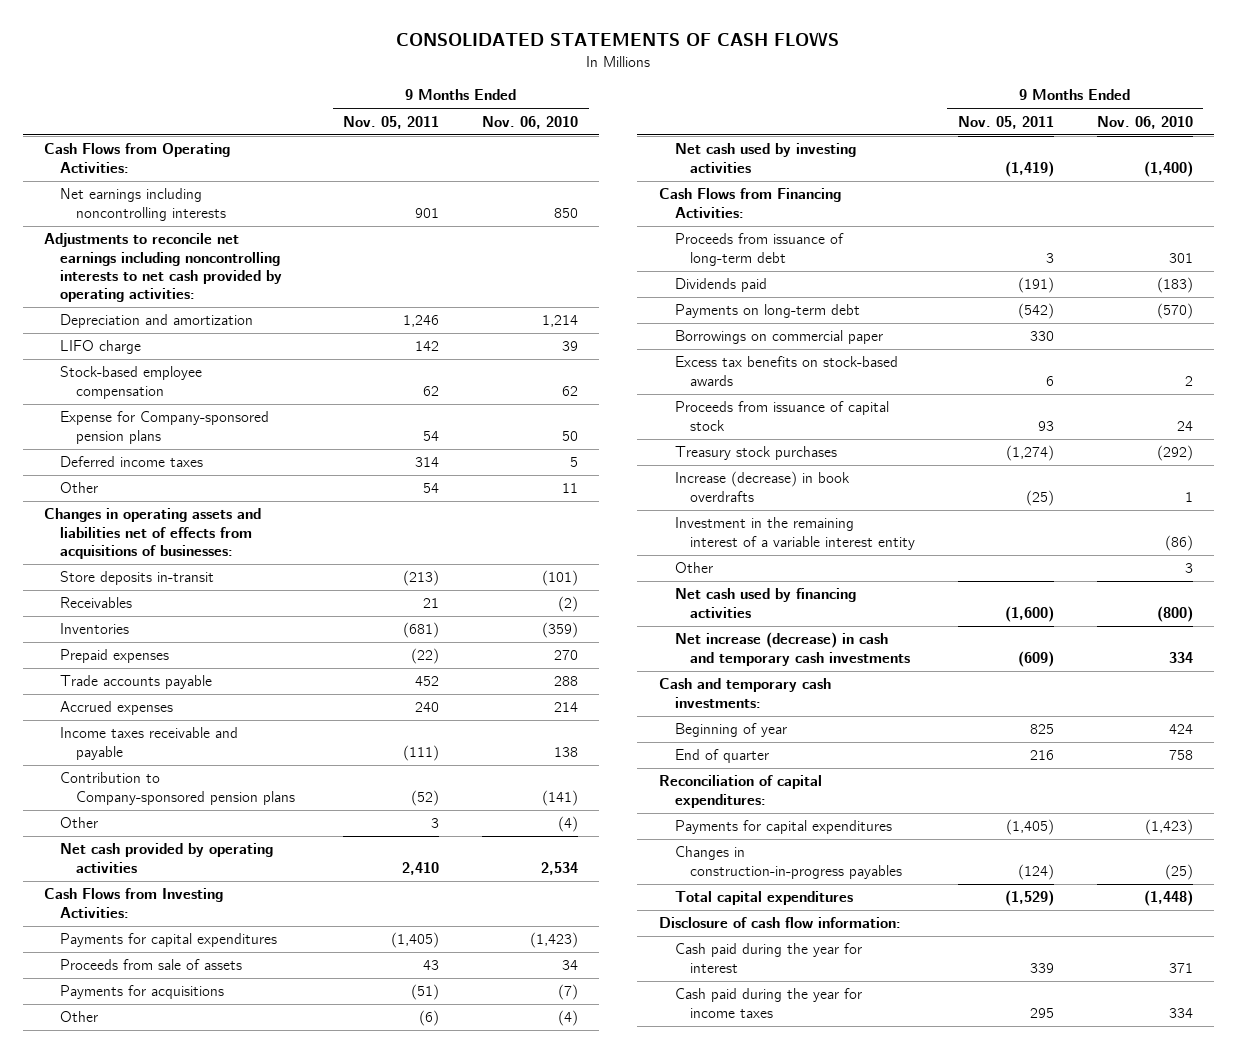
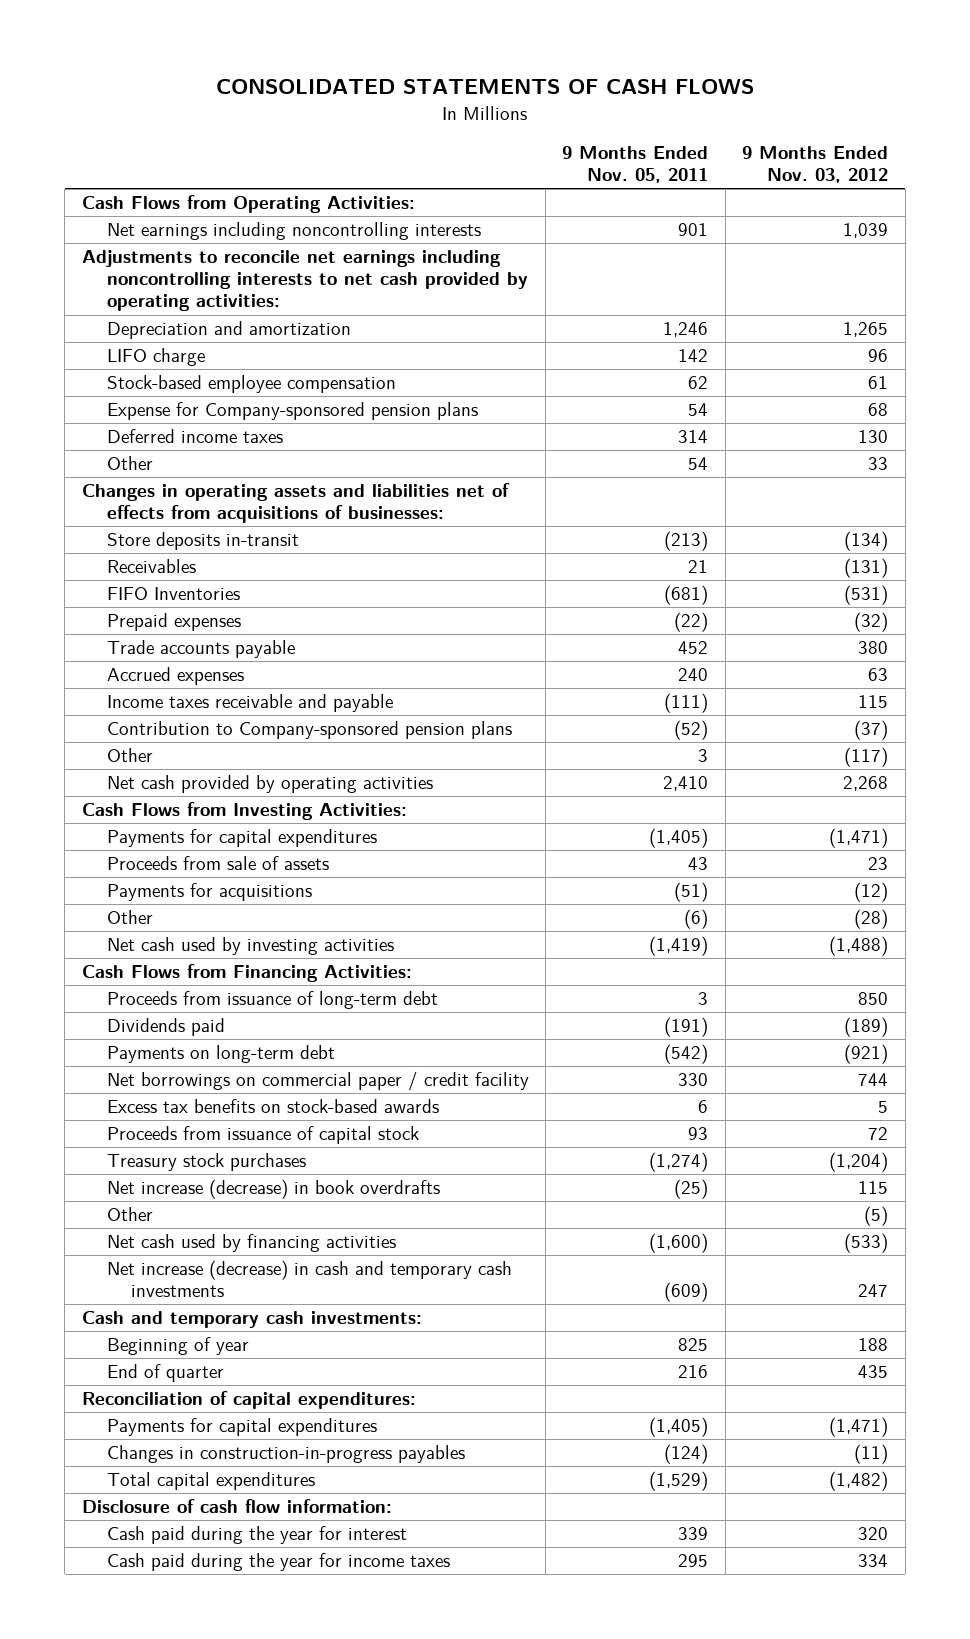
- | 9 Months Ended Nov. 05, 2011 | 9 Months Ended Nov. 06, 2010
+ | 9 Months Ended Nov. 05, 2011 | 9 Months Ended Nov. 03, 2012
- Inventories | (681) | (359)
+ FIFO Inventories | (681) | (531)
- Borrowings on commercial paper | 330 |
+ Net borrowings on commercial paper / credit facility | 330 | 744
- Increase (decrease) in book overdrafts | (25) | 1
- Investment in the remaining interest of a variable interest entity | | (86)
+ Net increase (decrease) in book overdrafts | (25) | 115

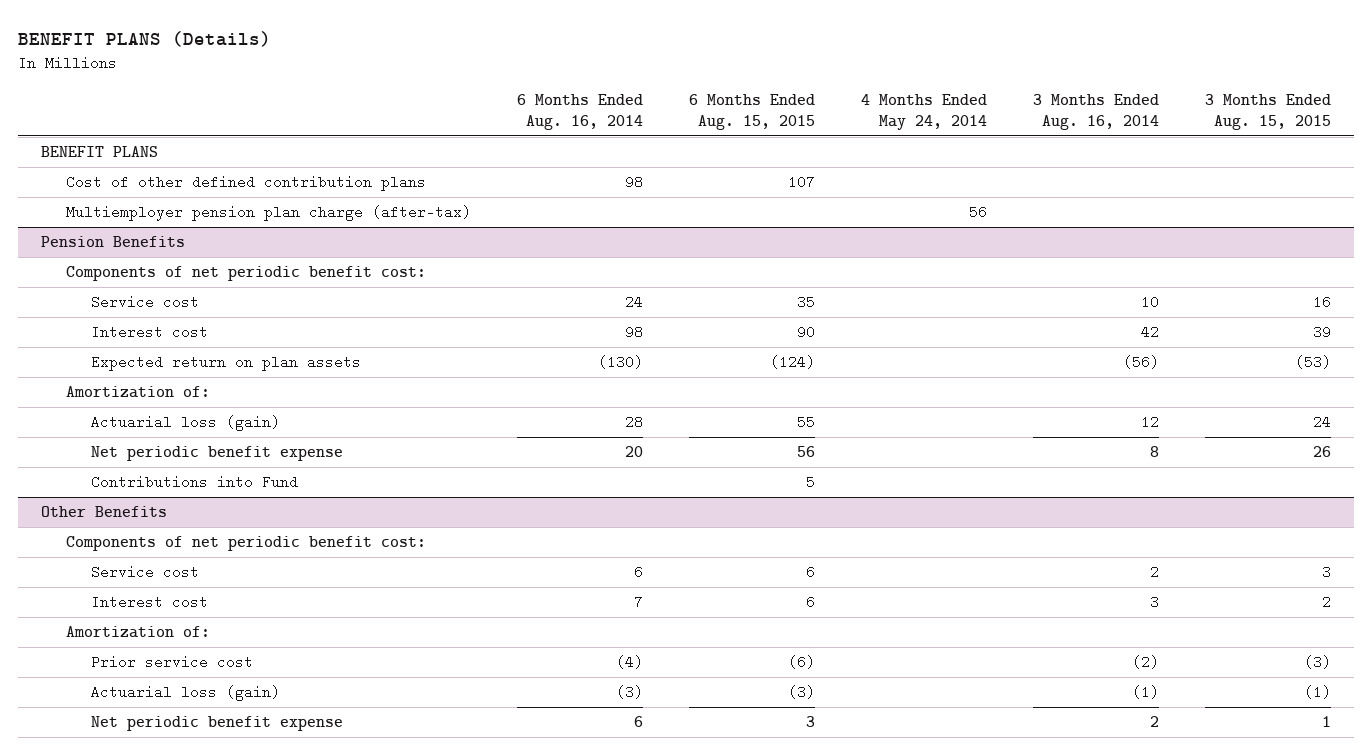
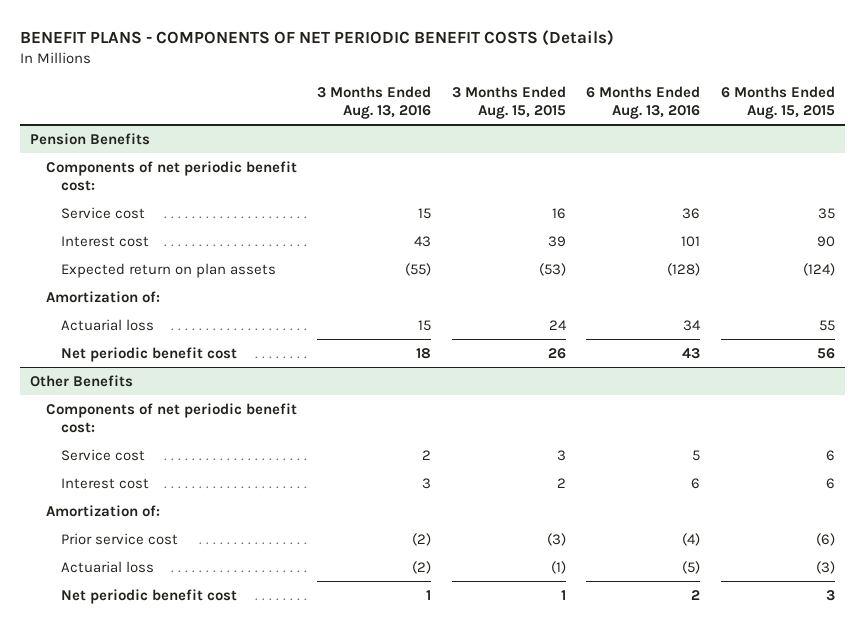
- BENEFIT PLANS (Details)
+ BENEFIT PLANS - COMPONENTS OF NET PERIODIC BENEFIT COSTS (Details)
- | 6 Months Ended Aug. 16, 2014 | 6 Months Ended Aug. 15, 2015 | 4 Months Ended May 24, 2014 | 3 Months Ended Aug. 16, 2014 | 3 Months Ended Aug. 15, 2015
+ | 3 Months Ended Aug. 13, 2016 | 3 Months Ended Aug. 15, 2015 | 6 Months Ended Aug. 13, 2016 | 6 Months Ended Aug. 15, 2015
- BENEFIT PLANS
- Cost of other defined contribution plans | 98 | 107 | | |
- Multiemployer pension plan charge (after-tax) | | | 56 | |
@ Pension Benefits
- Actuarial loss (gain) | 28 | 55 | | 12 | 24
- Net periodic benefit expense | 20 | 56 | | 8 | 26
- Contributions into Fund | | 5 | | |
+ Actuarial loss | 15 | 24 | 34 | 55
+ Net periodic benefit cost | 18 | 26 | 43 | 56
@ Other Benefits
- Actuarial loss (gain) | (3) | (3) | | (1) | (1)
- Net periodic benefit expense | 6 | 3 | | 2 | 1
+ Actuarial loss | (2) | (1) | (5) | (3)
+ Net periodic benefit cost | 1 | 1 | 2 | 3

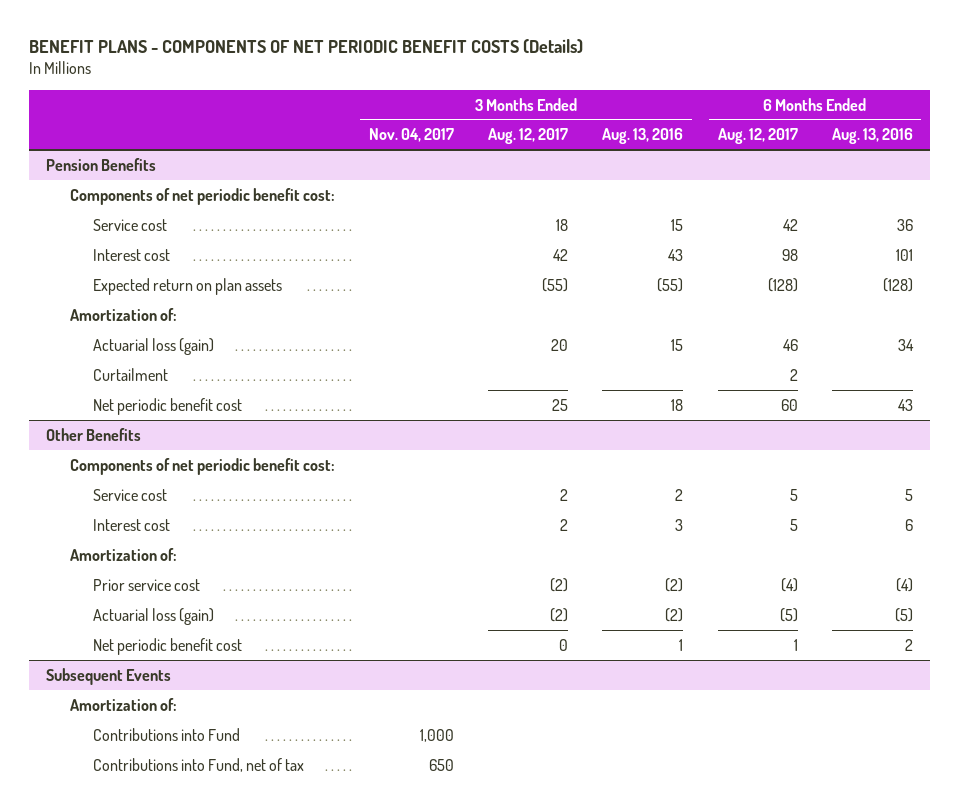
- | 3 Months Ended Aug. 13, 2016 | 3 Months Ended Aug. 15, 2015 | 6 Months Ended Aug. 13, 2016 | 6 Months Ended Aug. 15, 2015
+ | 3 Months Ended Nov. 04, 2017 | 3 Months Ended Aug. 12, 2017 | 3 Months Ended Aug. 13, 2016 | 6 Months Ended Aug. 12, 2017 | 6 Months Ended Aug. 13, 2016
@ Pension Benefits
- Actuarial loss | 15 | 24 | 34 | 55
+ Actuarial loss (gain) | | 20 | 15 | 46 | 34
+ Curtailment | | | | 2 |
@ Other Benefits
- Actuarial loss | (2) | (1) | (5) | (3)
+ Actuarial loss (gain) | | (2) | (2) | (5) | (5)
+ Subsequent Events
+ Amortization of:
+ Contributions into Fund | 1,000 | | | |
+ Contributions into Fund, net of tax | 650 | | | |

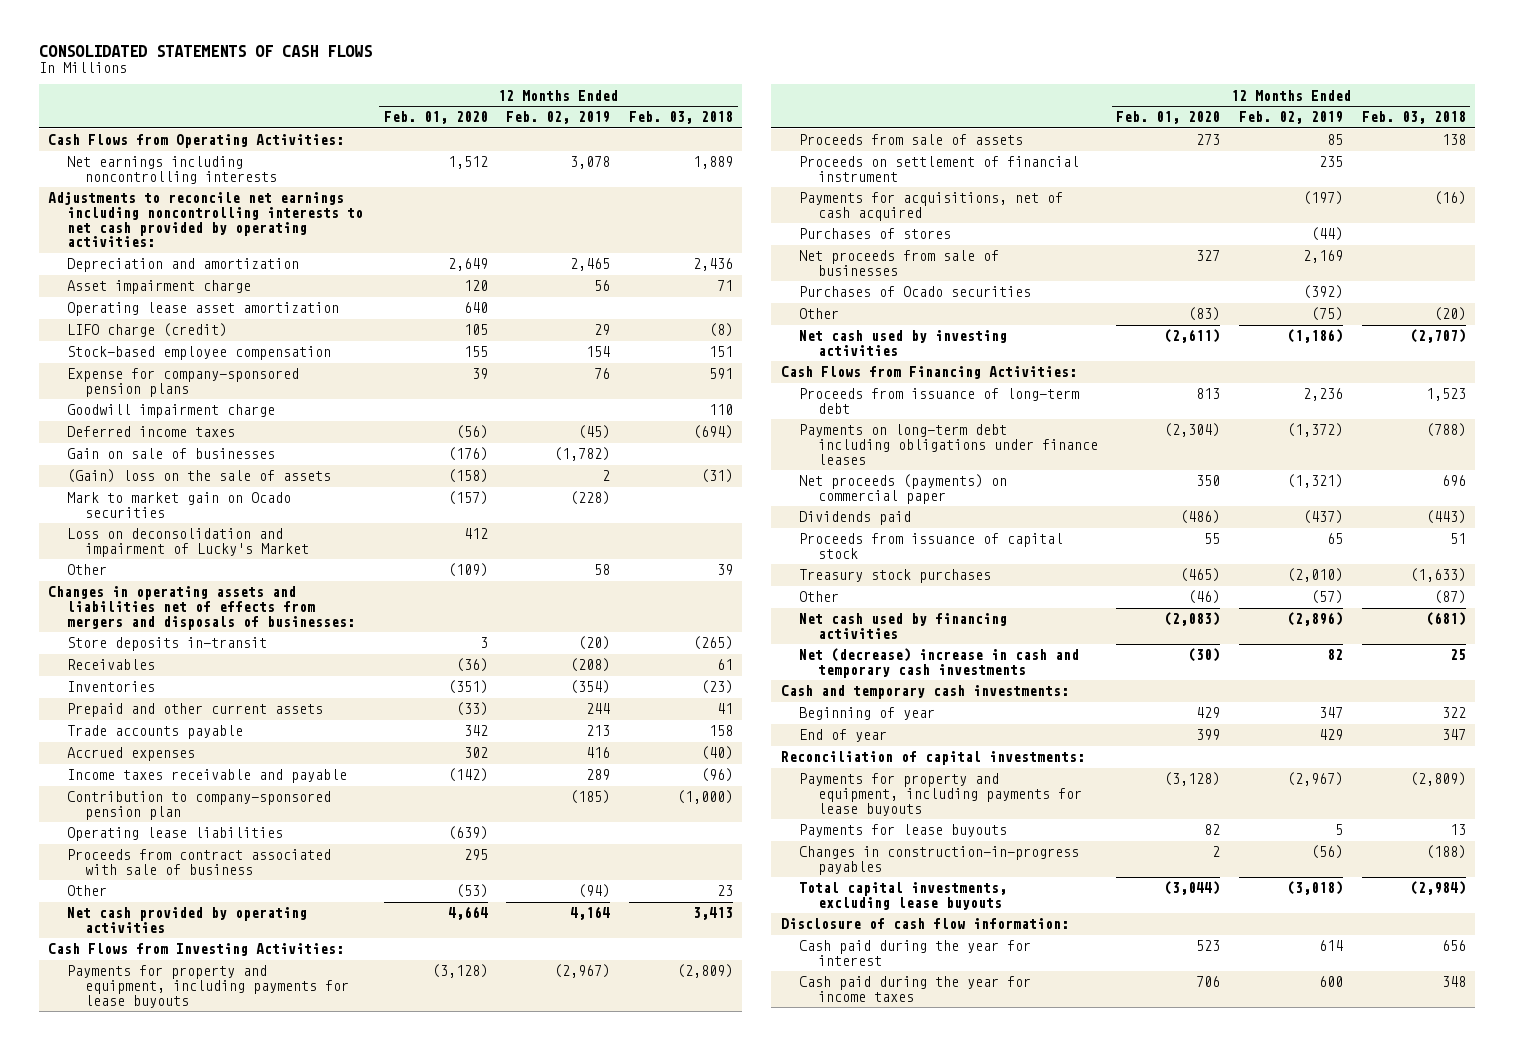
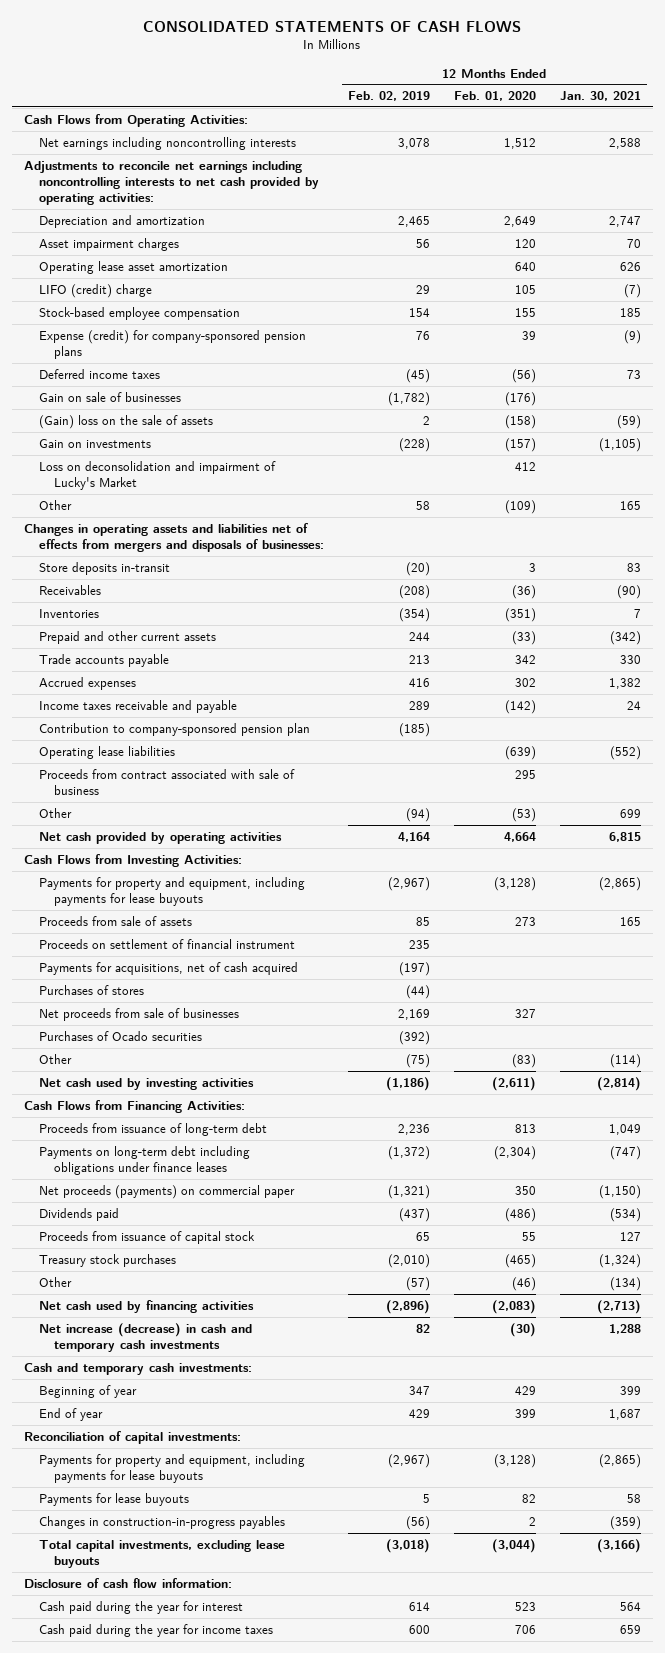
- | 12 Months Ended Feb. 01, 2020 | 12 Months Ended Feb. 02, 2019 | 12 Months Ended Feb. 03, 2018
+ | 12 Months Ended Feb. 02, 2019 | 12 Months Ended Feb. 01, 2020 | 12 Months Ended Jan. 30, 2021
- Asset impairment charge | 120 | 56 | 71
+ Asset impairment charges | 56 | 120 | 70
- LIFO charge (credit) | 105 | 29 | (8)
+ LIFO (credit) charge | 29 | 105 | (7)
- Expense for company-sponsored pension plans | 39 | 76 | 591
- Goodwill impairment charge | | | 110
+ Expense (credit) for company-sponsored pension plans | 76 | 39 | (9)
- Mark to market gain on Ocado securities | (157) | (228) |
+ Gain on investments | (228) | (157) | (1,105)
- Net (decrease) increase in cash and temporary cash investments | (30) | 82 | 25
+ Net increase (decrease) in cash and temporary cash investments | 82 | (30) | 1,288

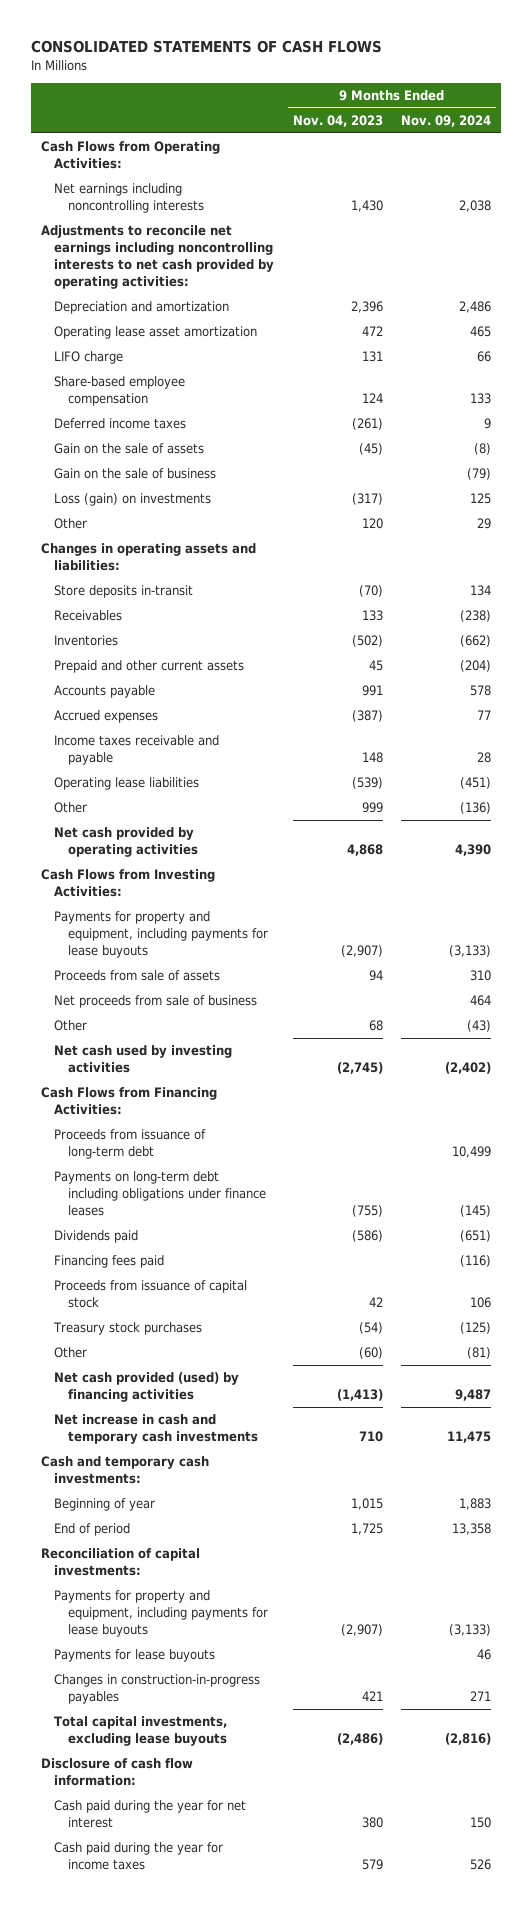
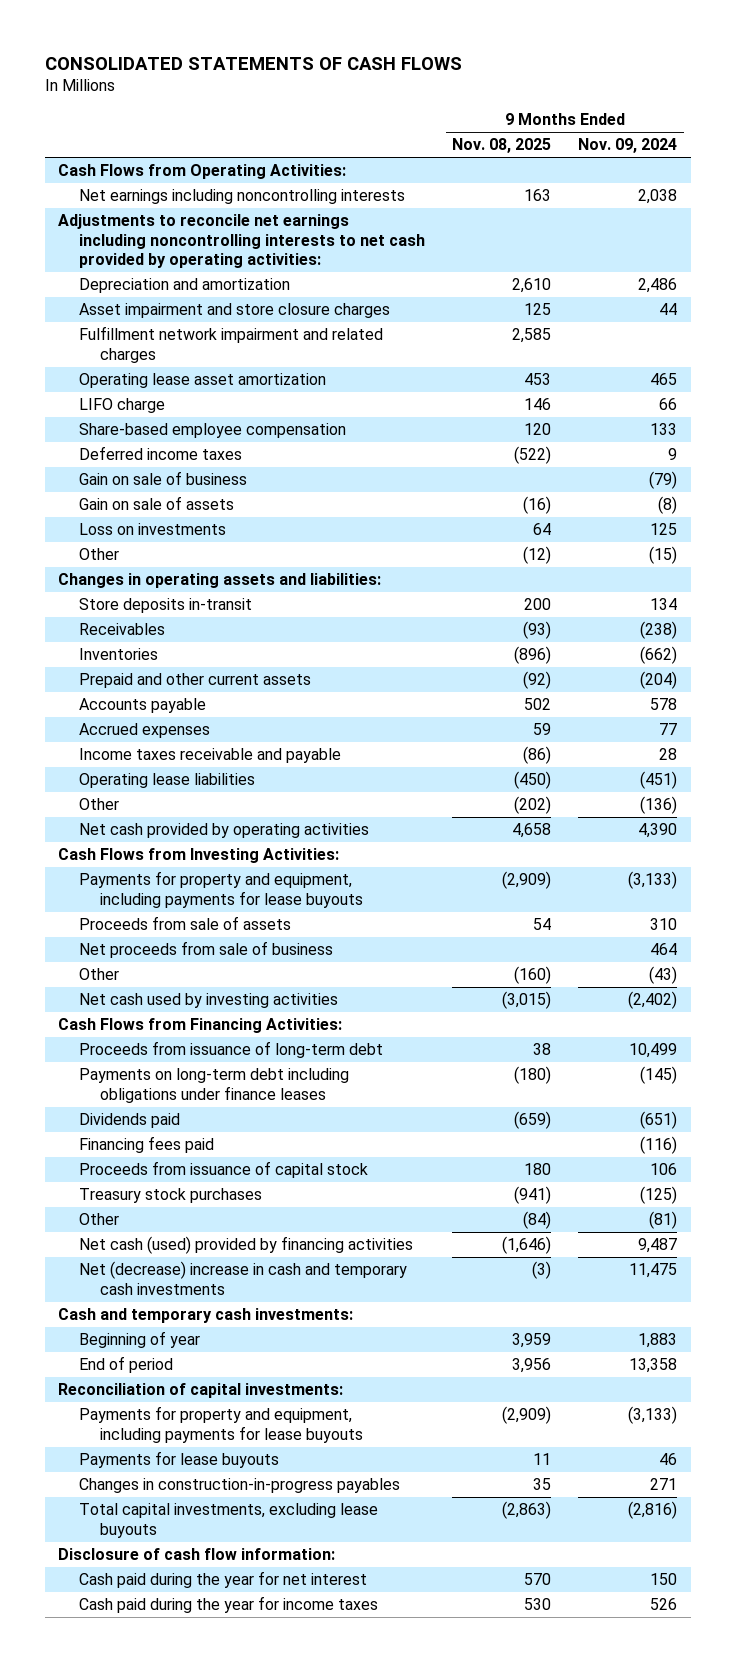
- | 9 Months Ended Nov. 04, 2023 | 9 Months Ended Nov. 09, 2024
+ | 9 Months Ended Nov. 08, 2025 | 9 Months Ended Nov. 09, 2024
+ Asset impairment and store closure charges | 125 | 44
+ Fulfillment network impairment and related charges | 2,585 |
- Gain on the sale of assets | (45) | (8)
- Gain on the sale of business | | (79)
- Loss (gain) on investments | (317) | 125
- Other | 120 | 29
+ Gain on sale of business | | (79)
+ Gain on sale of assets | (16) | (8)
+ Loss on investments | 64 | 125
+ Other | (12) | (15)
- Net cash provided (used) by financing activities | (1,413) | 9,487
- Net increase in cash and temporary cash investments | 710 | 11,475
+ Net cash (used) provided by financing activities | (1,646) | 9,487
+ Net (decrease) increase in cash and temporary cash investments | (3) | 11,475

